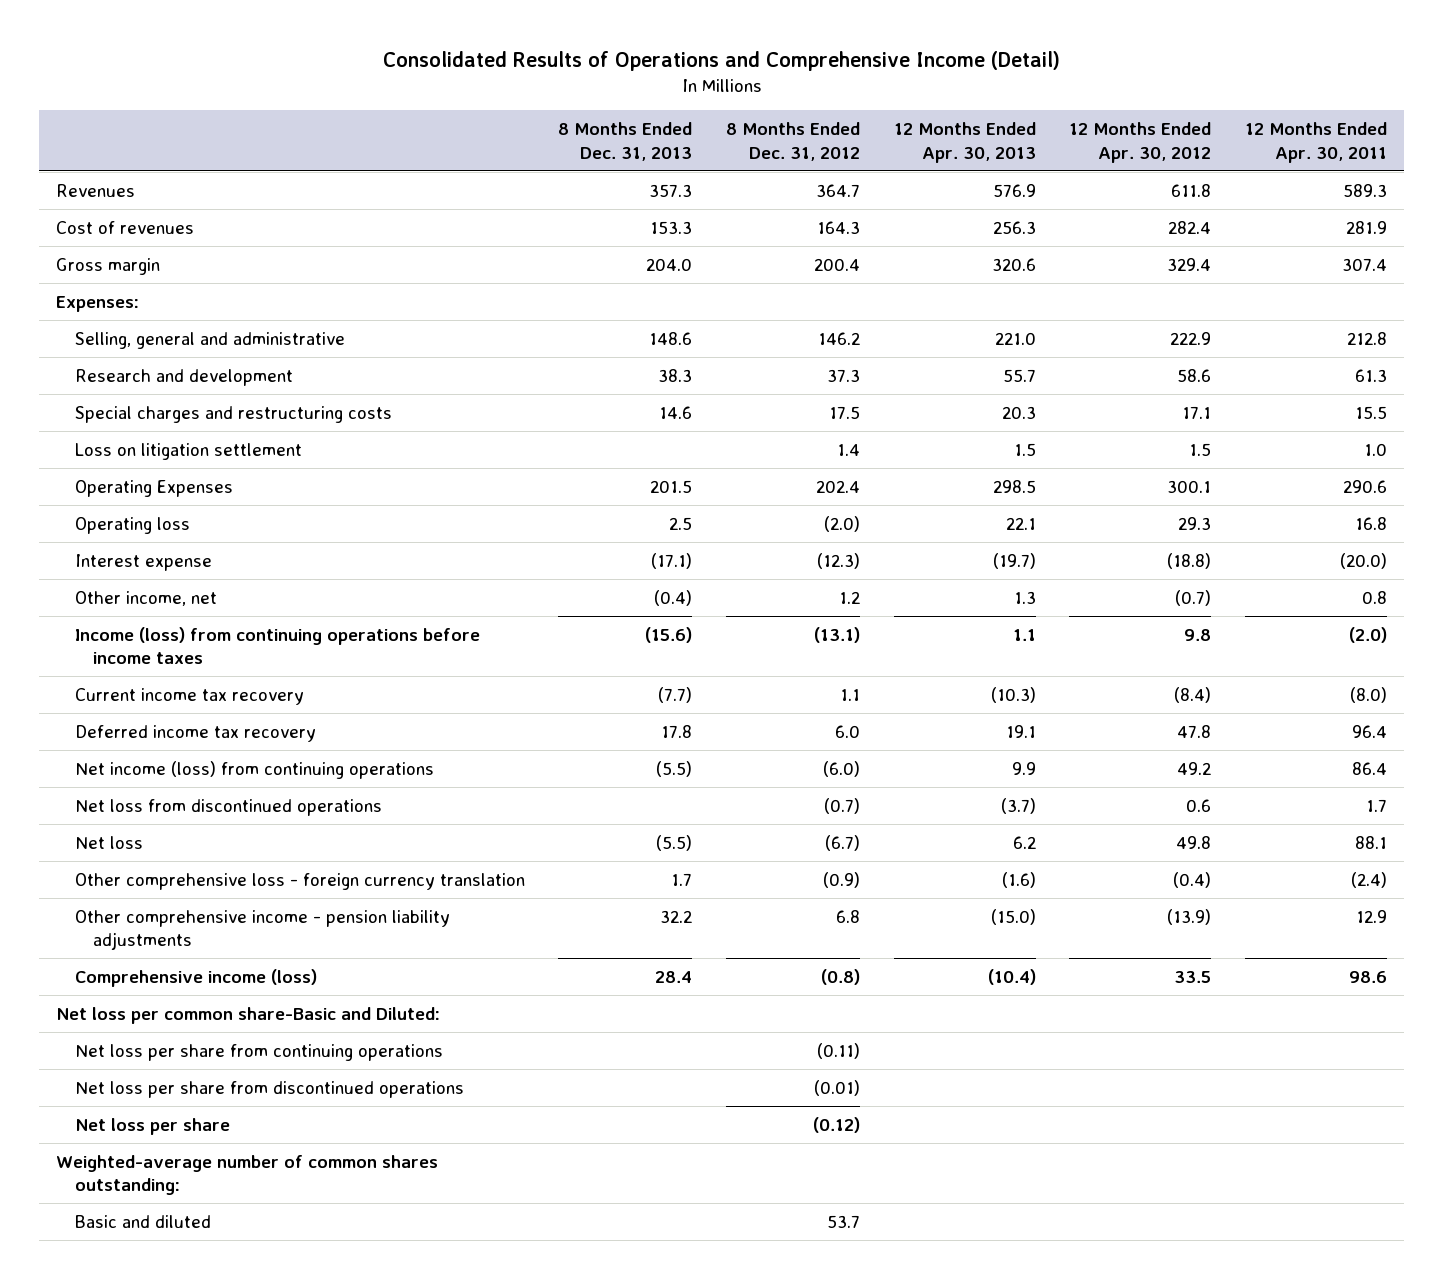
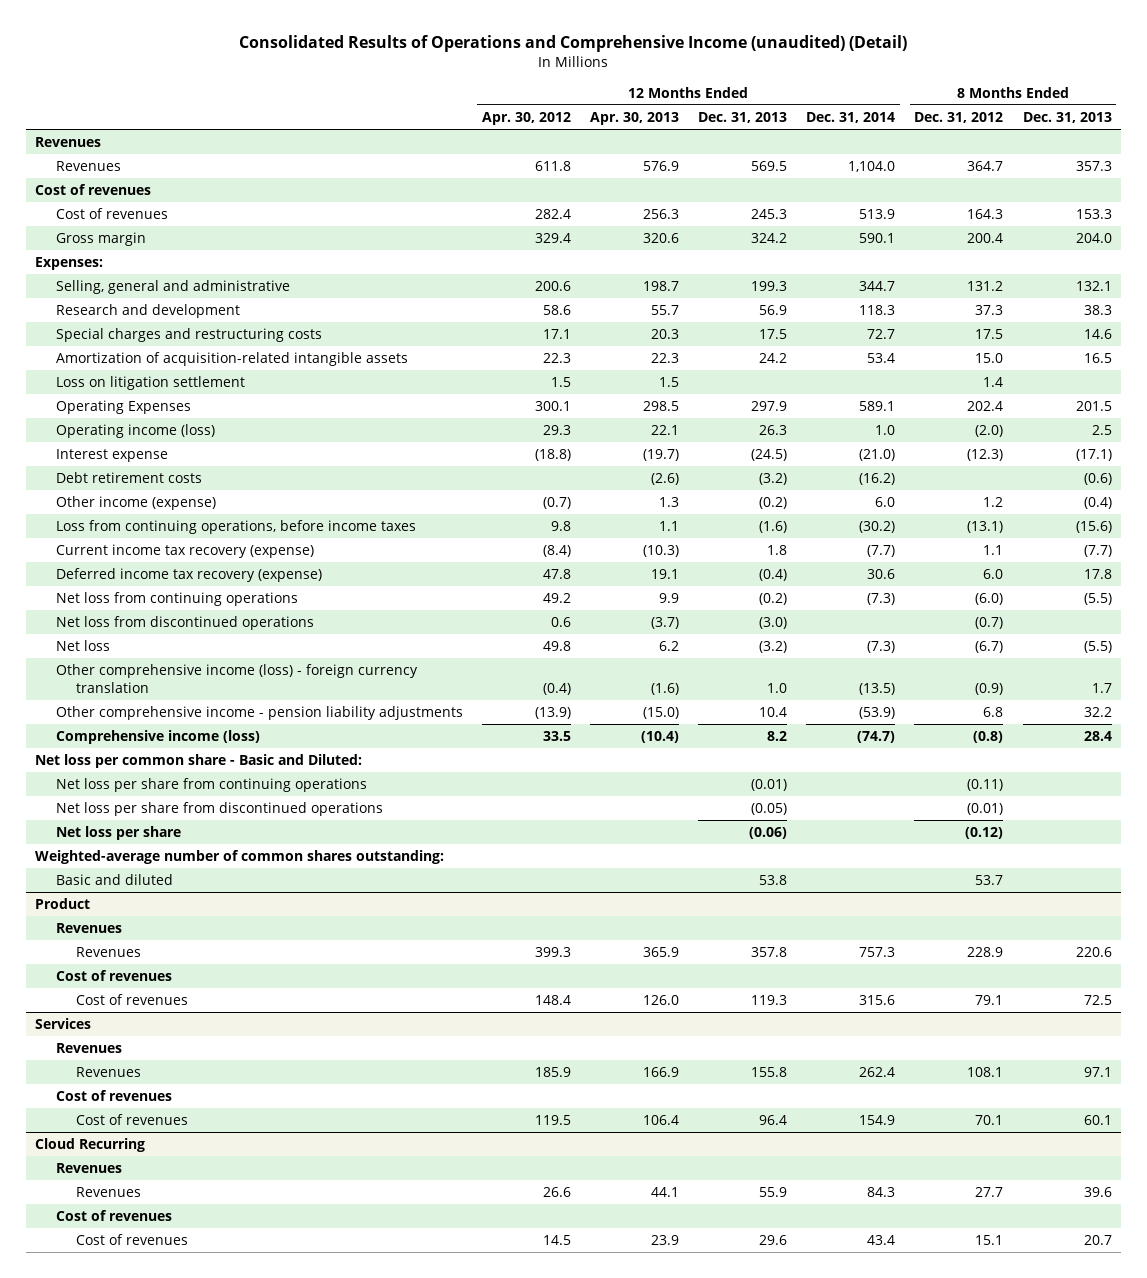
- Consolidated Results of Operations and Comprehensive Income (Detail)
+ Consolidated Results of Operations and Comprehensive Income (unaudited) (Detail)
- | 8 Months Ended Dec. 31, 2013 | 8 Months Ended Dec. 31, 2012 | 12 Months Ended Apr. 30, 2013 | 12 Months Ended Apr. 30, 2012 | 12 Months Ended Apr. 30, 2011
+ | 12 Months Ended Apr. 30, 2012 | 12 Months Ended Apr. 30, 2013 | 12 Months Ended Dec. 31, 2013 | 12 Months Ended Dec. 31, 2014 | 8 Months Ended Dec. 31, 2012 | 8 Months Ended Dec. 31, 2013
+ Revenues
+ Cost of revenues
- Selling, general and administrative | 148.6 | 146.2 | 221.0 | 222.9 | 212.8
+ Selling, general and administrative | 200.6 | 198.7 | 199.3 | 344.7 | 131.2 | 132.1
+ Amortization of acquisition-related intangible assets | 22.3 | 22.3 | 24.2 | 53.4 | 15.0 | 16.5
- Operating loss | 2.5 | (2.0) | 22.1 | 29.3 | 16.8
+ Operating income (loss) | 29.3 | 22.1 | 26.3 | 1.0 | (2.0) | 2.5
- Other income, net | (0.4) | 1.2 | 1.3 | (0.7) | 0.8
- Income (loss) from continuing operations before income taxes | (15.6) | (13.1) | 1.1 | 9.8 | (2.0)
- Current income tax recovery | (7.7) | 1.1 | (10.3) | (8.4) | (8.0)
- Deferred income tax recovery | 17.8 | 6.0 | 19.1 | 47.8 | 96.4
- Net income (loss) from continuing operations | (5.5) | (6.0) | 9.9 | 49.2 | 86.4
+ Debt retirement costs | | (2.6) | (3.2) | (16.2) | | (0.6)
+ Other income (expense) | (0.7) | 1.3 | (0.2) | 6.0 | 1.2 | (0.4)
+ Loss from continuing operations, before income taxes | 9.8 | 1.1 | (1.6) | (30.2) | (13.1) | (15.6)
+ Current income tax recovery (expense) | (8.4) | (10.3) | 1.8 | (7.7) | 1.1 | (7.7)
+ Deferred income tax recovery (expense) | 47.8 | 19.1 | (0.4) | 30.6 | 6.0 | 17.8
+ Net loss from continuing operations | 49.2 | 9.9 | (0.2) | (7.3) | (6.0) | (5.5)
- Other comprehensive loss - foreign currency translation | 1.7 | (0.9) | (1.6) | (0.4) | (2.4)
+ Other comprehensive income (loss) - foreign currency translation | (0.4) | (1.6) | 1.0 | (13.5) | (0.9) | 1.7
- Net loss per common share-Basic and Diluted:
+ Net loss per common share - Basic and Diluted:
+ Product
+ Revenues
+ Revenues | 399.3 | 365.9 | 357.8 | 757.3 | 228.9 | 220.6
+ Cost of revenues
+ Cost of revenues | 148.4 | 126.0 | 119.3 | 315.6 | 79.1 | 72.5
+ Services
+ Revenues
+ Revenues | 185.9 | 166.9 | 155.8 | 262.4 | 108.1 | 97.1
+ Cost of revenues
+ Cost of revenues | 119.5 | 106.4 | 96.4 | 154.9 | 70.1 | 60.1
+ Cloud Recurring
+ Revenues
+ Revenues | 26.6 | 44.1 | 55.9 | 84.3 | 27.7 | 39.6
+ Cost of revenues
+ Cost of revenues | 14.5 | 23.9 | 29.6 | 43.4 | 15.1 | 20.7

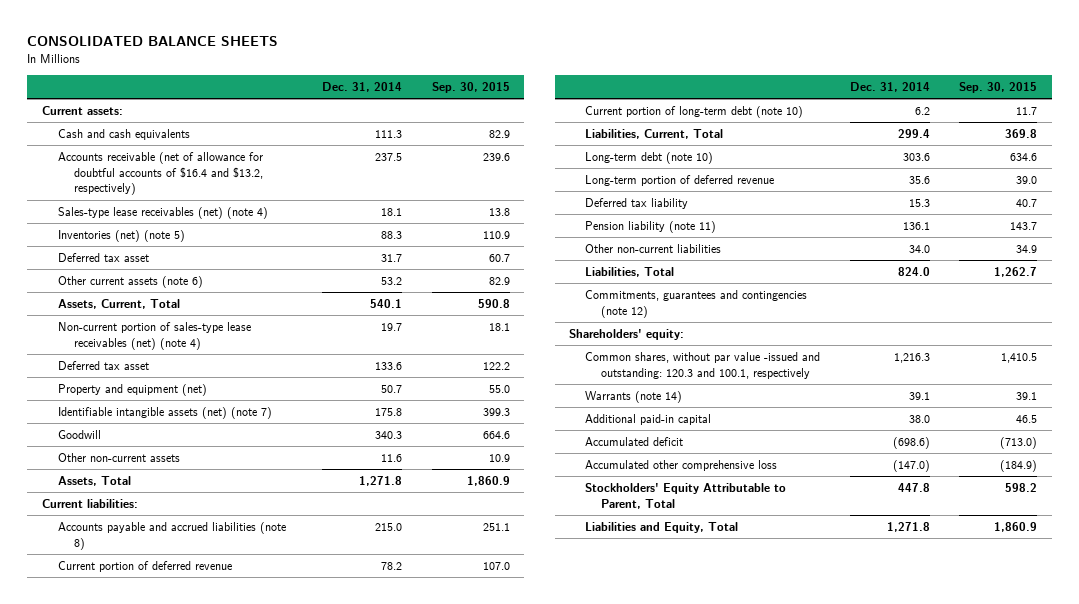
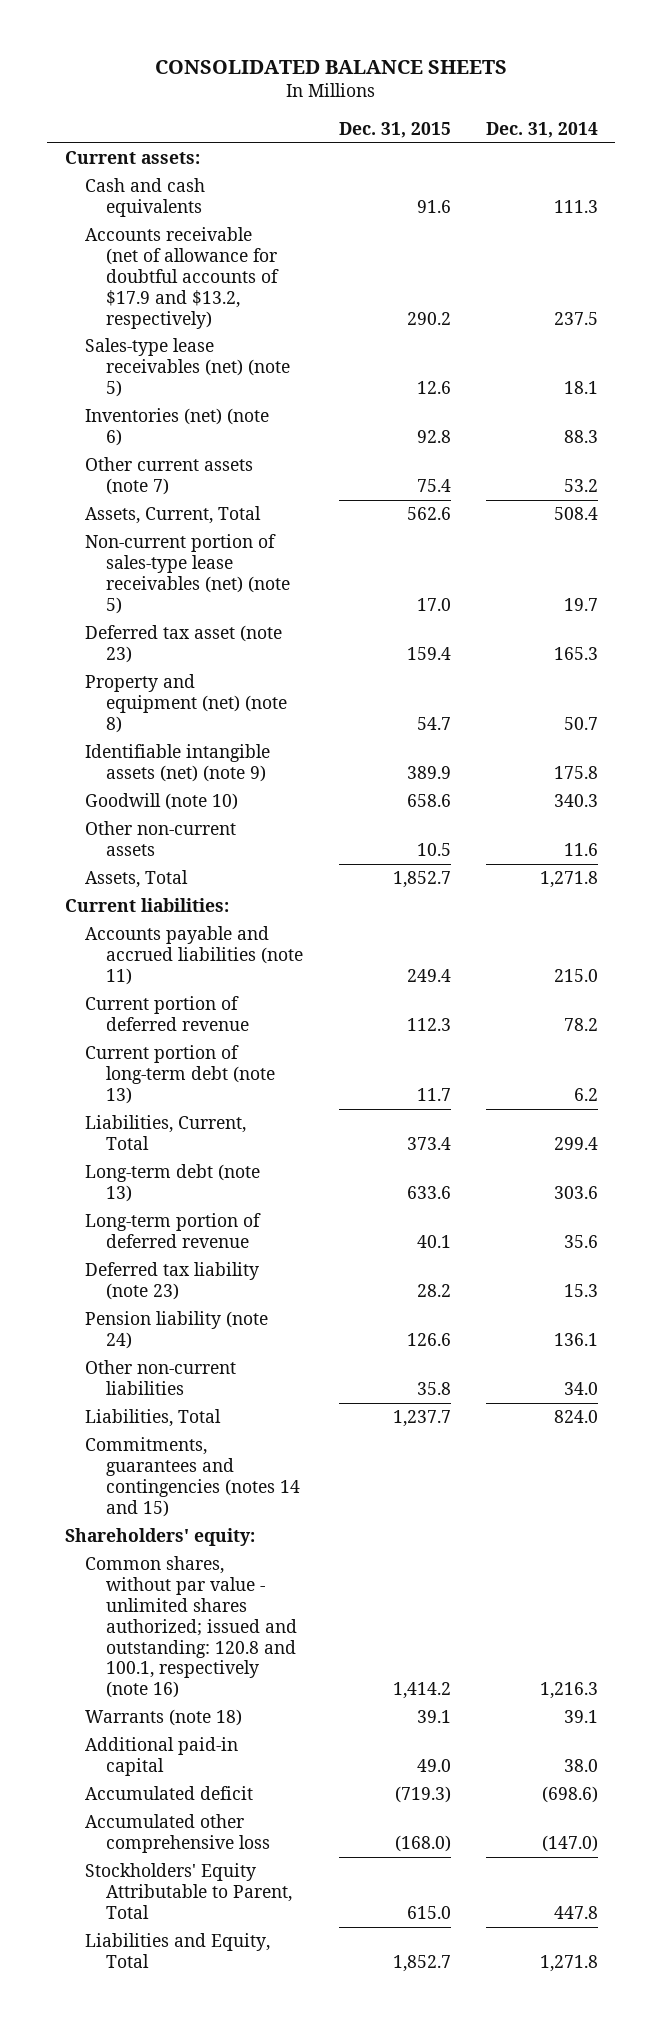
- | Dec. 31, 2014 | Sep. 30, 2015
+ | Dec. 31, 2015 | Dec. 31, 2014
- Accounts receivable (net of allowance for doubtful accounts of $16.4 and $13.2, respectively) | 237.5 | 239.6
- Sales-type lease receivables (net) (note 4) | 18.1 | 13.8
- Inventories (net) (note 5) | 88.3 | 110.9
- Deferred tax asset | 31.7 | 60.7
- Other current assets (note 6) | 53.2 | 82.9
- Assets, Current, Total | 540.1 | 590.8
- Non-current portion of sales-type lease receivables (net) (note 4) | 19.7 | 18.1
- Deferred tax asset | 133.6 | 122.2
- Property and equipment (net) | 50.7 | 55.0
- Identifiable intangible assets (net) (note 7) | 175.8 | 399.3
- Goodwill | 340.3 | 664.6
+ Accounts receivable (net of allowance for doubtful accounts of $17.9 and $13.2, respectively) | 290.2 | 237.5
+ Sales-type lease receivables (net) (note 5) | 12.6 | 18.1
+ Inventories (net) (note 6) | 92.8 | 88.3
+ Other current assets (note 7) | 75.4 | 53.2
+ Assets, Current, Total | 562.6 | 508.4
+ Non-current portion of sales-type lease receivables (net) (note 5) | 17.0 | 19.7
+ Deferred tax asset (note 23) | 159.4 | 165.3
+ Property and equipment (net) (note 8) | 54.7 | 50.7
+ Identifiable intangible assets (net) (note 9) | 389.9 | 175.8
+ Goodwill (note 10) | 658.6 | 340.3
- Accounts payable and accrued liabilities (note 8) | 215.0 | 251.1
+ Accounts payable and accrued liabilities (note 11) | 249.4 | 215.0
- Current portion of long-term debt (note 10) | 6.2 | 11.7
+ Current portion of long-term debt (note 13) | 11.7 | 6.2
- Long-term debt (note 10) | 303.6 | 634.6
+ Long-term debt (note 13) | 633.6 | 303.6
- Deferred tax liability | 15.3 | 40.7
- Pension liability (note 11) | 136.1 | 143.7
+ Deferred tax liability (note 23) | 28.2 | 15.3
+ Pension liability (note 24) | 126.6 | 136.1
- Commitments, guarantees and contingencies (note 12)
+ Commitments, guarantees and contingencies (notes 14 and 15)
- Common shares, without par value -issued and outstanding: 120.3 and 100.1, respectively | 1,216.3 | 1,410.5
- Warrants (note 14) | 39.1 | 39.1
+ Common shares, without par value - unlimited shares authorized; issued and outstanding: 120.8 and 100.1, respectively (note 16) | 1,414.2 | 1,216.3
+ Warrants (note 18) | 39.1 | 39.1

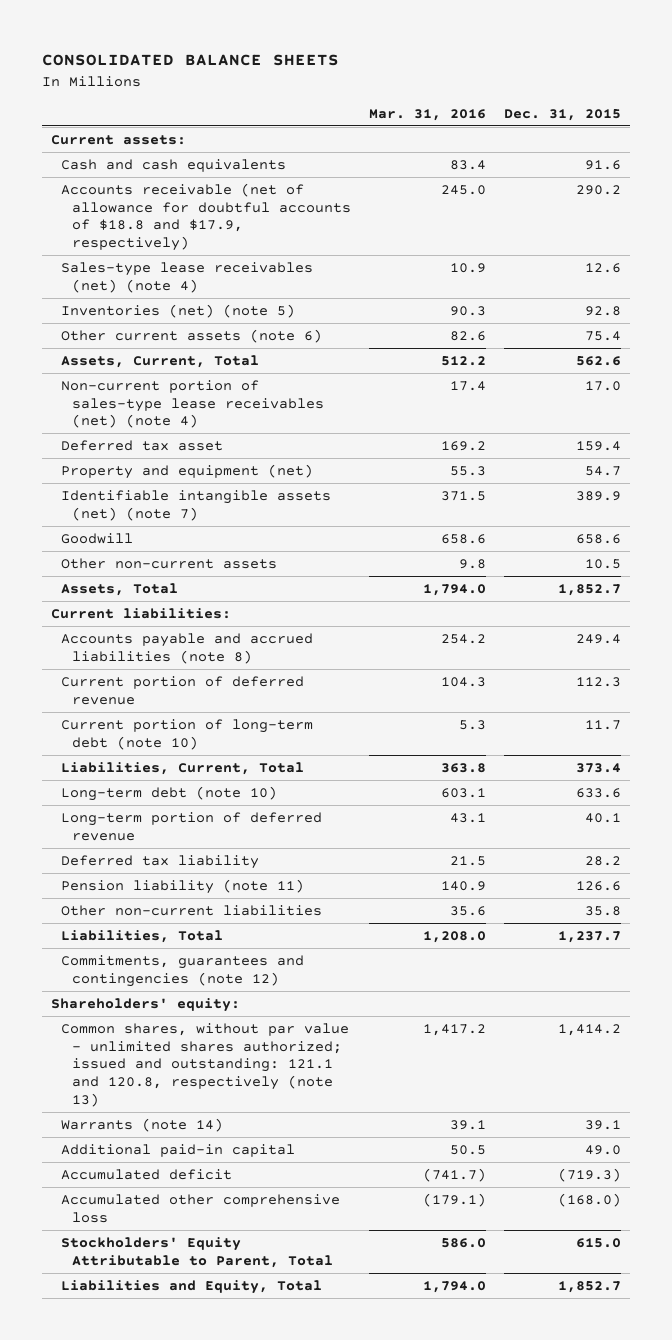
- | Dec. 31, 2015 | Dec. 31, 2014
+ | Mar. 31, 2016 | Dec. 31, 2015
- Accounts receivable (net of allowance for doubtful accounts of $17.9 and $13.2, respectively) | 290.2 | 237.5
- Sales-type lease receivables (net) (note 5) | 12.6 | 18.1
- Inventories (net) (note 6) | 92.8 | 88.3
- Other current assets (note 7) | 75.4 | 53.2
+ Accounts receivable (net of allowance for doubtful accounts of $18.8 and $17.9, respectively) | 245.0 | 290.2
+ Sales-type lease receivables (net) (note 4) | 10.9 | 12.6
+ Inventories (net) (note 5) | 90.3 | 92.8
+ Other current assets (note 6) | 82.6 | 75.4
- Non-current portion of sales-type lease receivables (net) (note 5) | 17.0 | 19.7
- Deferred tax asset (note 23) | 159.4 | 165.3
- Property and equipment (net) (note 8) | 54.7 | 50.7
- Identifiable intangible assets (net) (note 9) | 389.9 | 175.8
- Goodwill (note 10) | 658.6 | 340.3
+ Non-current portion of sales-type lease receivables (net) (note 4) | 17.4 | 17.0
+ Deferred tax asset | 169.2 | 159.4
+ Property and equipment (net) | 55.3 | 54.7
+ Identifiable intangible assets (net) (note 7) | 371.5 | 389.9
+ Goodwill | 658.6 | 658.6
- Accounts payable and accrued liabilities (note 11) | 249.4 | 215.0
+ Accounts payable and accrued liabilities (note 8) | 254.2 | 249.4
- Current portion of long-term debt (note 13) | 11.7 | 6.2
+ Current portion of long-term debt (note 10) | 5.3 | 11.7
- Long-term debt (note 13) | 633.6 | 303.6
+ Long-term debt (note 10) | 603.1 | 633.6
- Deferred tax liability (note 23) | 28.2 | 15.3
- Pension liability (note 24) | 126.6 | 136.1
+ Deferred tax liability | 21.5 | 28.2
+ Pension liability (note 11) | 140.9 | 126.6
- Commitments, guarantees and contingencies (notes 14 and 15)
+ Commitments, guarantees and contingencies (note 12)
- Common shares, without par value - unlimited shares authorized; issued and outstanding: 120.8 and 100.1, respectively (note 16) | 1,414.2 | 1,216.3
- Warrants (note 18) | 39.1 | 39.1
+ Common shares, without par value - unlimited shares authorized; issued and outstanding: 121.1 and 120.8, respectively (note 13) | 1,417.2 | 1,414.2
+ Warrants (note 14) | 39.1 | 39.1

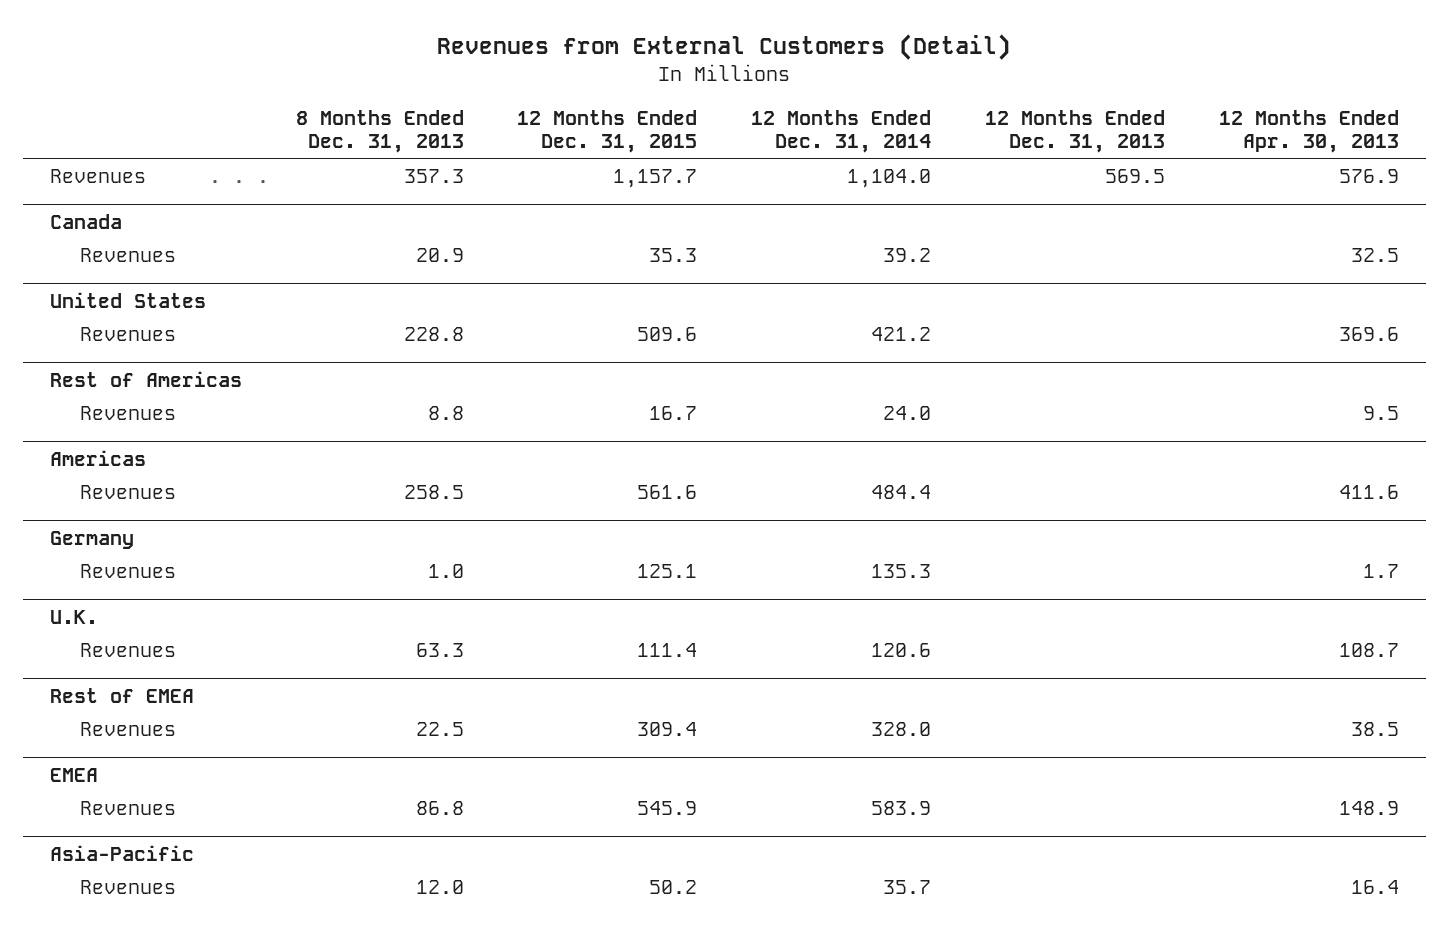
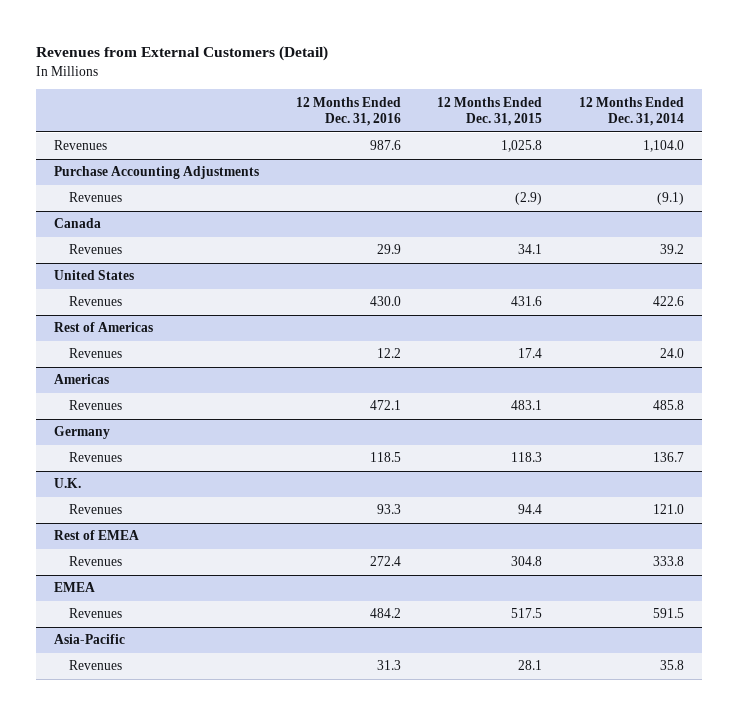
- | 8 Months Ended Dec. 31, 2013 | 12 Months Ended Dec. 31, 2015 | 12 Months Ended Dec. 31, 2014 | 12 Months Ended Dec. 31, 2013 | 12 Months Ended Apr. 30, 2013
+ | 12 Months Ended Dec. 31, 2016 | 12 Months Ended Dec. 31, 2015 | 12 Months Ended Dec. 31, 2014
- Revenues | 357.3 | 1,157.7 | 1,104.0 | 569.5 | 576.9
+ Revenues | 987.6 | 1,025.8 | 1,104.0
+ Purchase Accounting Adjustments
+ Revenues | | (2.9) | (9.1)
@ Canada
- Revenues | 20.9 | 35.3 | 39.2 | | 32.5
+ Revenues | 29.9 | 34.1 | 39.2
@ United States
- Revenues | 228.8 | 509.6 | 421.2 | | 369.6
+ Revenues | 430.0 | 431.6 | 422.6
@ Rest of Americas
- Revenues | 8.8 | 16.7 | 24.0 | | 9.5
+ Revenues | 12.2 | 17.4 | 24.0
@ Americas
- Revenues | 258.5 | 561.6 | 484.4 | | 411.6
+ Revenues | 472.1 | 483.1 | 485.8
@ Germany
- Revenues | 1.0 | 125.1 | 135.3 | | 1.7
+ Revenues | 118.5 | 118.3 | 136.7
@ U.K.
- Revenues | 63.3 | 111.4 | 120.6 | | 108.7
+ Revenues | 93.3 | 94.4 | 121.0
@ Rest of EMEA
- Revenues | 22.5 | 309.4 | 328.0 | | 38.5
+ Revenues | 272.4 | 304.8 | 333.8
@ EMEA
- Revenues | 86.8 | 545.9 | 583.9 | | 148.9
+ Revenues | 484.2 | 517.5 | 591.5
@ Asia-Pacific
- Revenues | 12.0 | 50.2 | 35.7 | | 16.4
+ Revenues | 31.3 | 28.1 | 35.8

